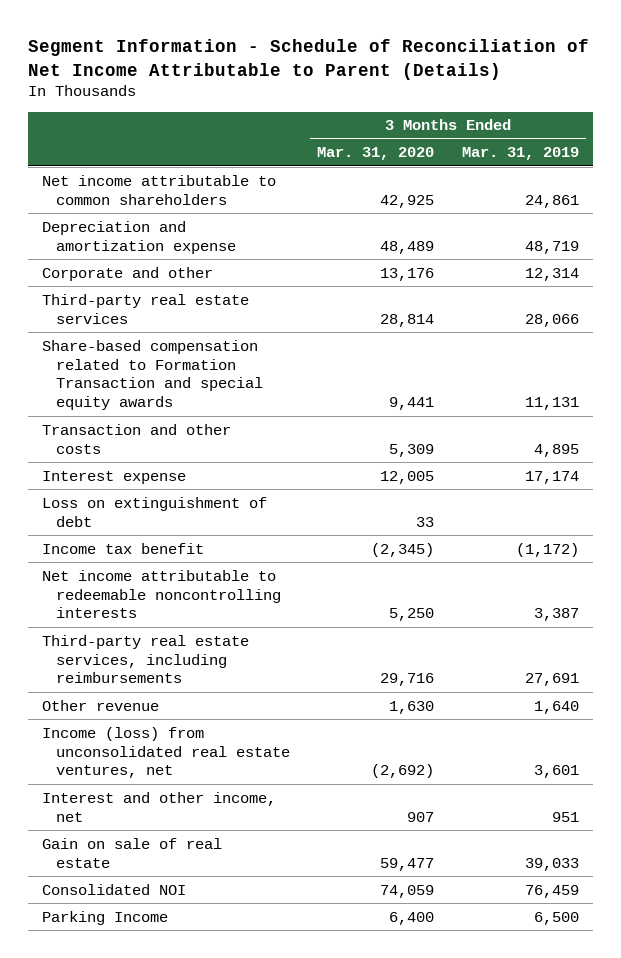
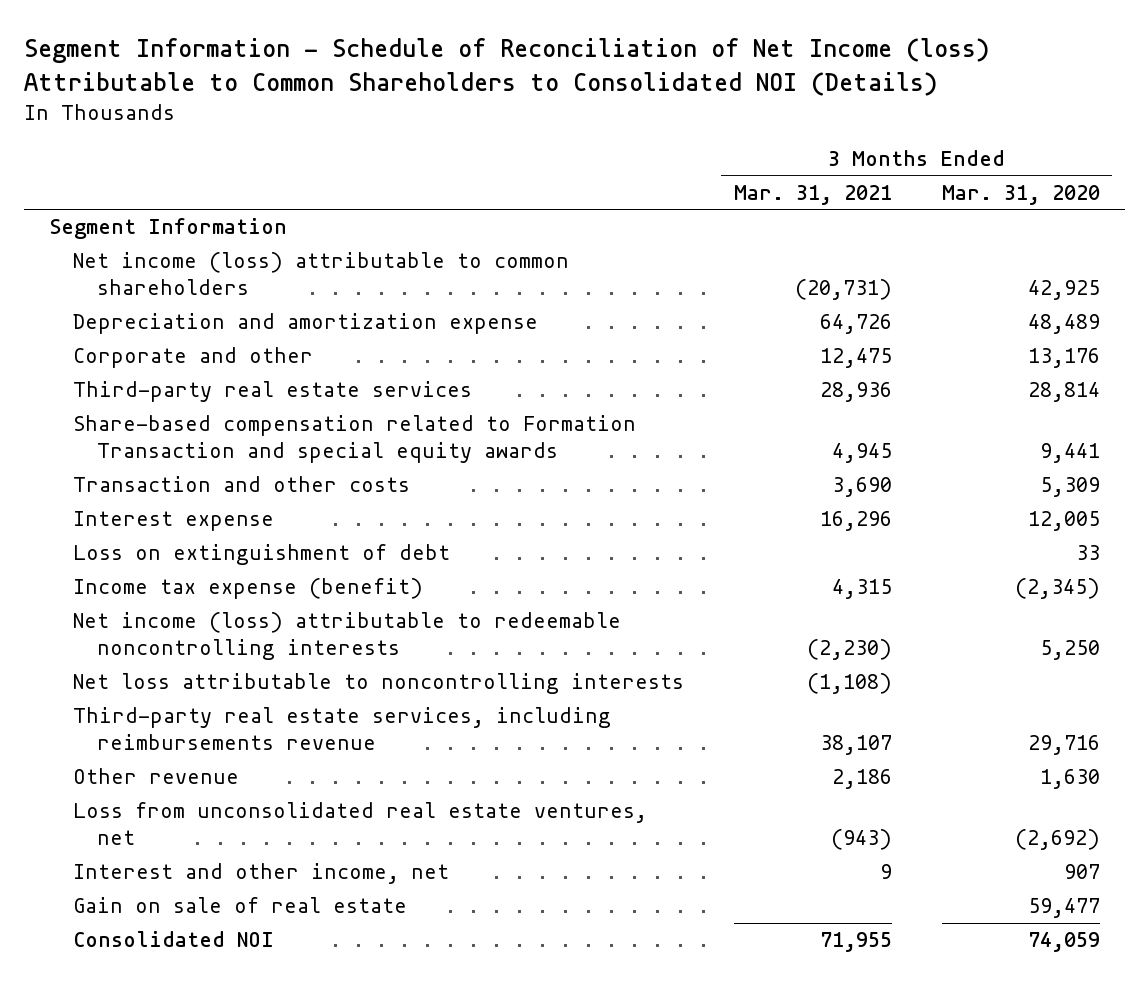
- Segment Information - Schedule of Reconciliation of Net Income Attributable to Parent (Details)
+ Segment Information - Schedule of Reconciliation of Net Income (loss) Attributable to Common Shareholders to Consolidated NOI (Details)
- | 3 Months Ended Mar. 31, 2020 | 3 Months Ended Mar. 31, 2019
+ | 3 Months Ended Mar. 31, 2021 | 3 Months Ended Mar. 31, 2020
- Net income attributable to common shareholders | 42,925 | 24,861
+ Segment Information
+ Net income (loss) attributable to common shareholders | (20,731) | 42,925
- Income tax benefit | (2,345) | (1,172)
- Net income attributable to redeemable noncontrolling interests | 5,250 | 3,387
- Third-party real estate services, including reimbursements | 29,716 | 27,691
+ Income tax expense (benefit) | 4,315 | (2,345)
+ Net income (loss) attributable to redeemable noncontrolling interests | (2,230) | 5,250
+ Net loss attributable to noncontrolling interests | (1,108) |
+ Third-party real estate services, including reimbursements revenue | 38,107 | 29,716
- Income (loss) from unconsolidated real estate ventures, net | (2,692) | 3,601
+ Loss from unconsolidated real estate ventures, net | (943) | (2,692)
- Parking Income | 6,400 | 6,500

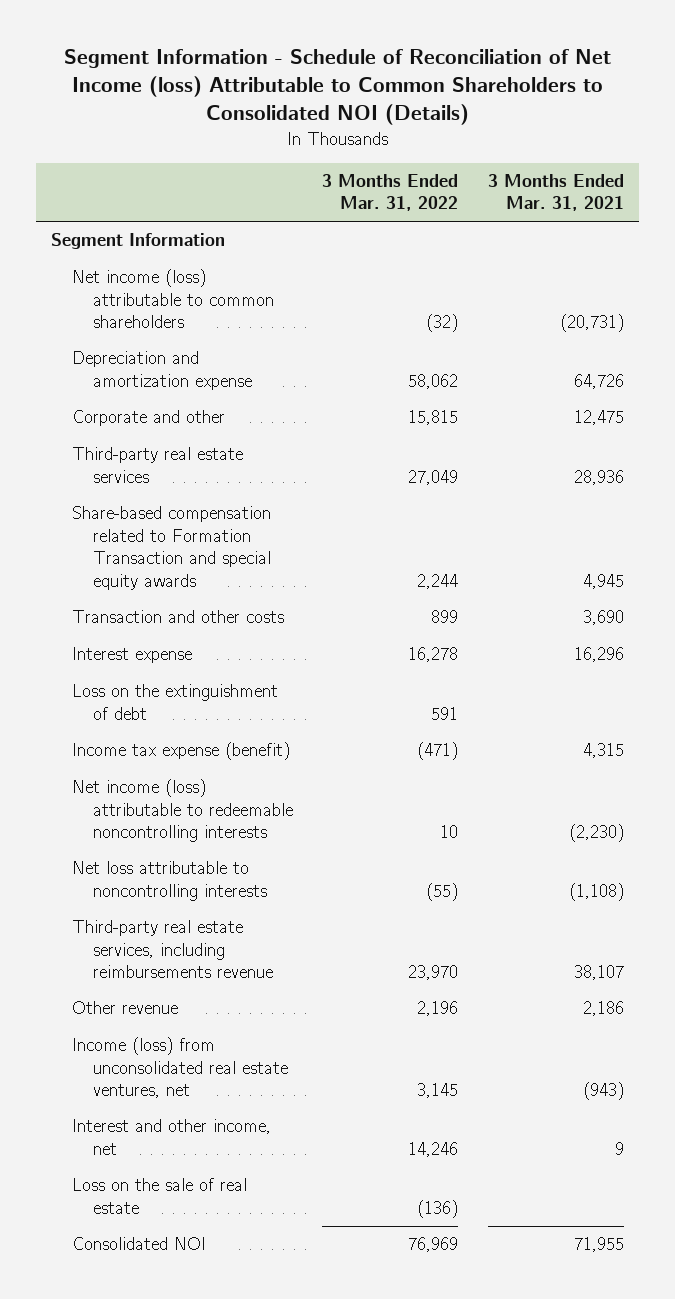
- | 3 Months Ended Mar. 31, 2021 | 3 Months Ended Mar. 31, 2020
+ | 3 Months Ended Mar. 31, 2022 | 3 Months Ended Mar. 31, 2021
- Loss on extinguishment of debt | | 33
+ Loss on the extinguishment of debt | 591 |
- Loss from unconsolidated real estate ventures, net | (943) | (2,692)
+ Income (loss) from unconsolidated real estate ventures, net | 3,145 | (943)
- Gain on sale of real estate | | 59,477
+ Loss on the sale of real estate | (136) |

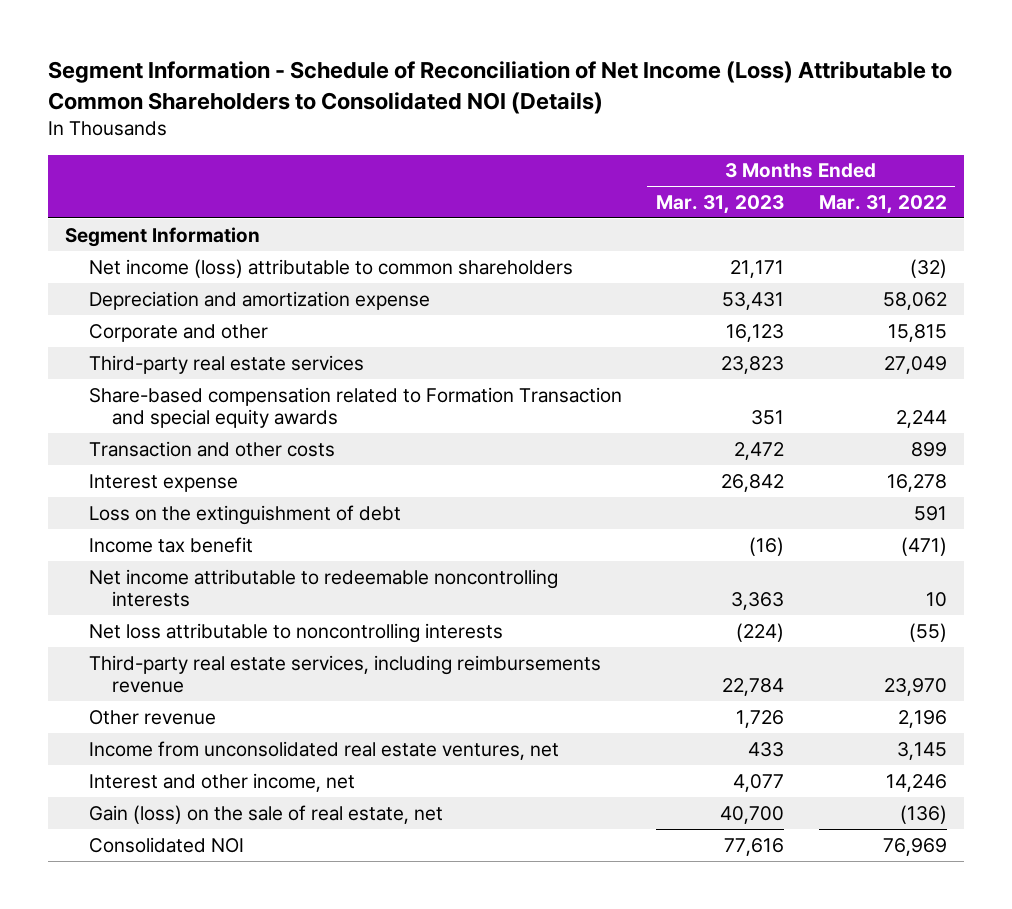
- Segment Information - Schedule of Reconciliation of Net Income (loss) Attributable to Common Shareholders to Consolidated NOI (Details)
+ Segment Information - Schedule of Reconciliation of Net Income (Loss) Attributable to Common Shareholders to Consolidated NOI (Details)
- | 3 Months Ended Mar. 31, 2022 | 3 Months Ended Mar. 31, 2021
+ | 3 Months Ended Mar. 31, 2023 | 3 Months Ended Mar. 31, 2022
- Income tax expense (benefit) | (471) | 4,315
- Net income (loss) attributable to redeemable noncontrolling interests | 10 | (2,230)
+ Income tax benefit | (16) | (471)
+ Net income attributable to redeemable noncontrolling interests | 3,363 | 10
- Income (loss) from unconsolidated real estate ventures, net | 3,145 | (943)
+ Income from unconsolidated real estate ventures, net | 433 | 3,145
- Loss on the sale of real estate | (136) |
+ Gain (loss) on the sale of real estate, net | 40,700 | (136)

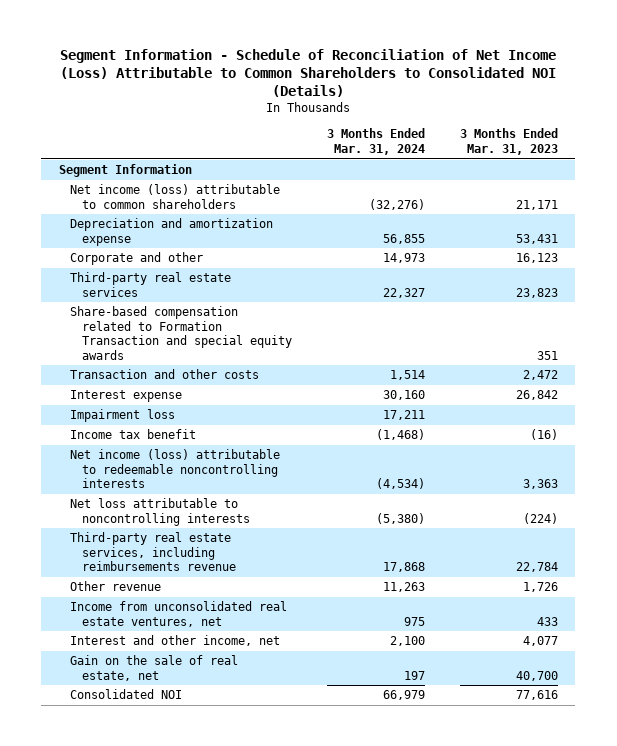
- | 3 Months Ended Mar. 31, 2023 | 3 Months Ended Mar. 31, 2022
+ | 3 Months Ended Mar. 31, 2024 | 3 Months Ended Mar. 31, 2023
- Loss on the extinguishment of debt | | 591
+ Impairment loss | 17,211 |
- Net income attributable to redeemable noncontrolling interests | 3,363 | 10
+ Net income (loss) attributable to redeemable noncontrolling interests | (4,534) | 3,363
- Gain (loss) on the sale of real estate, net | 40,700 | (136)
+ Gain on the sale of real estate, net | 197 | 40,700

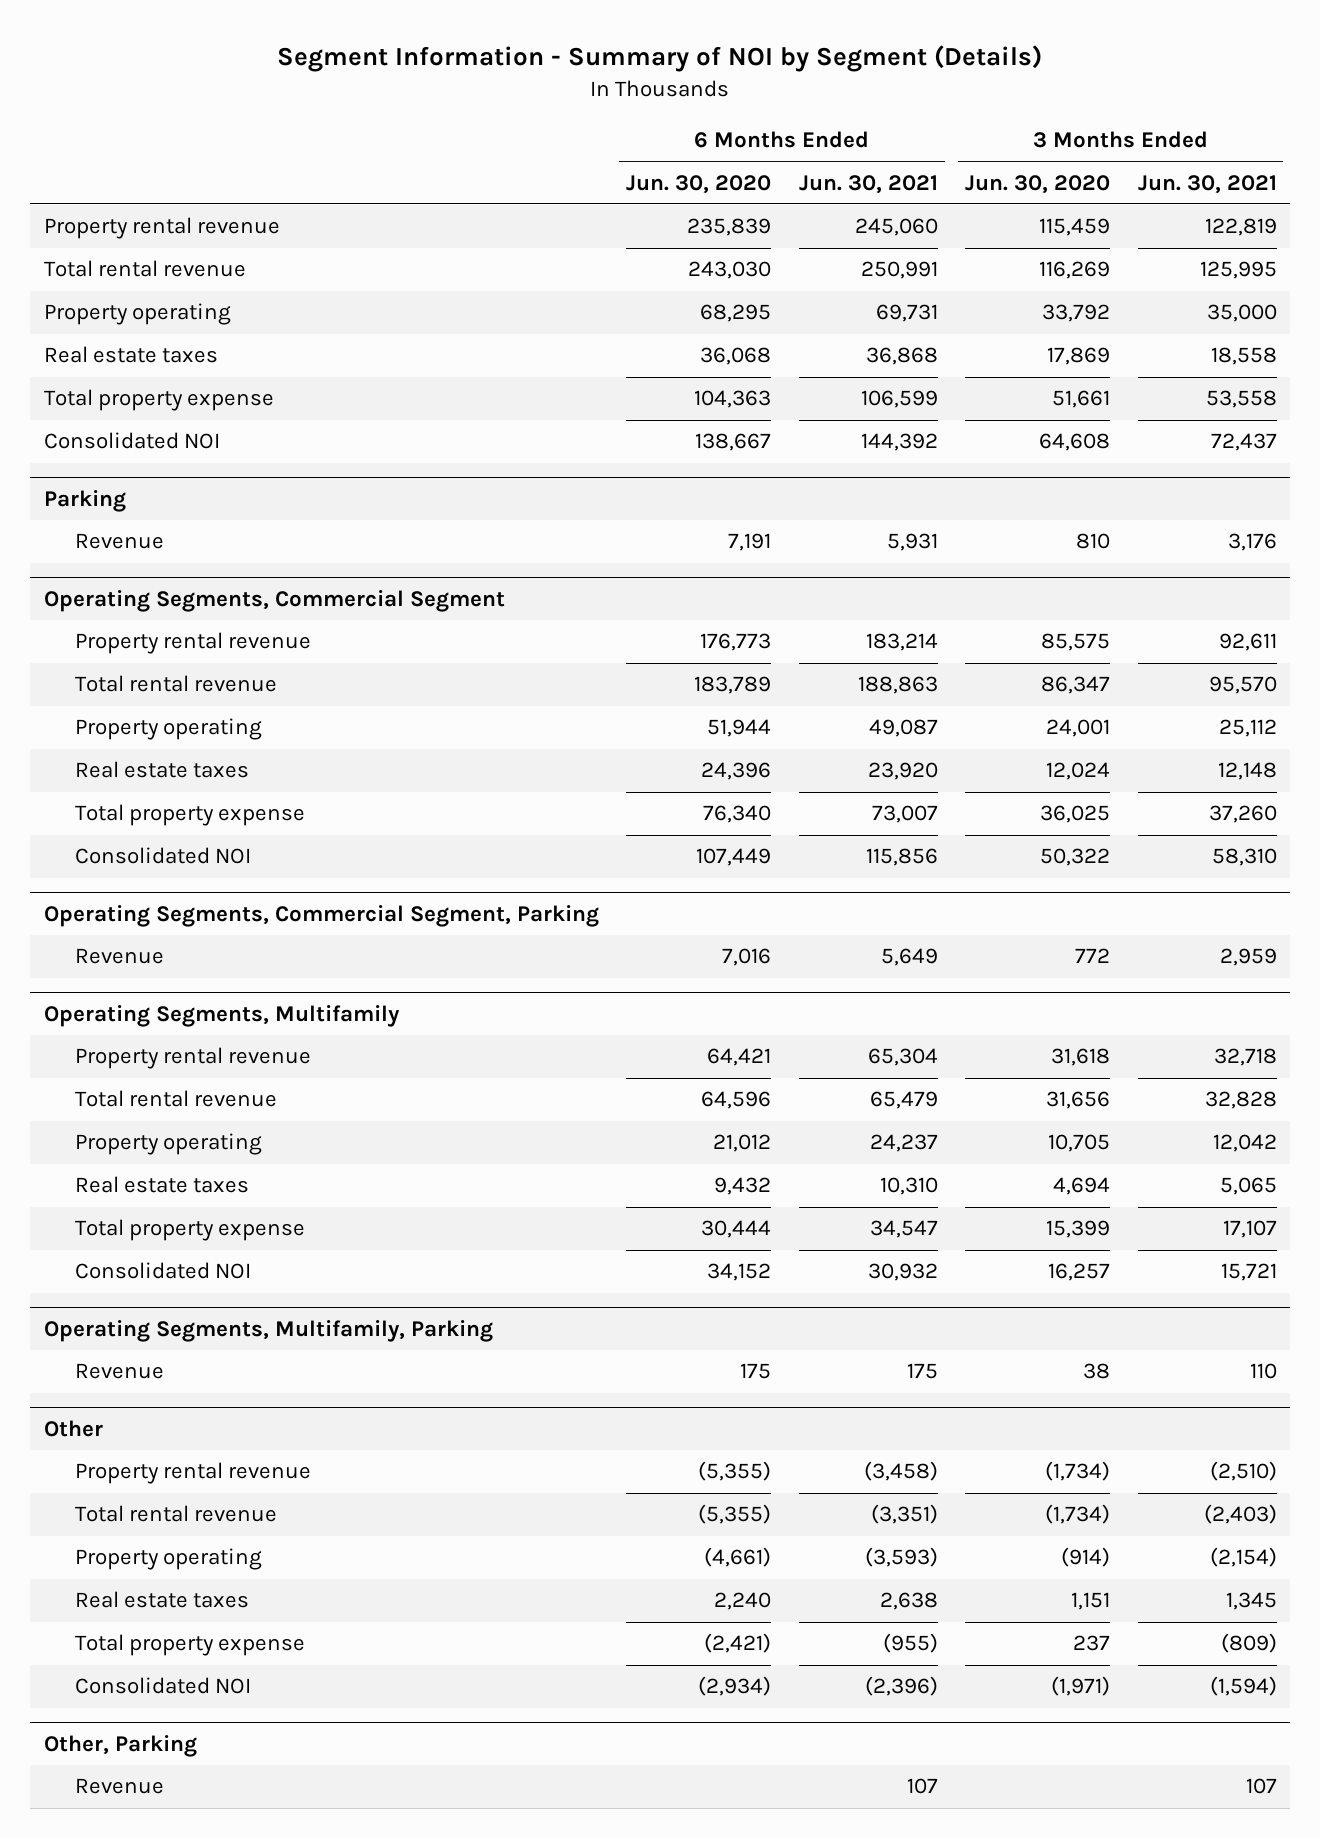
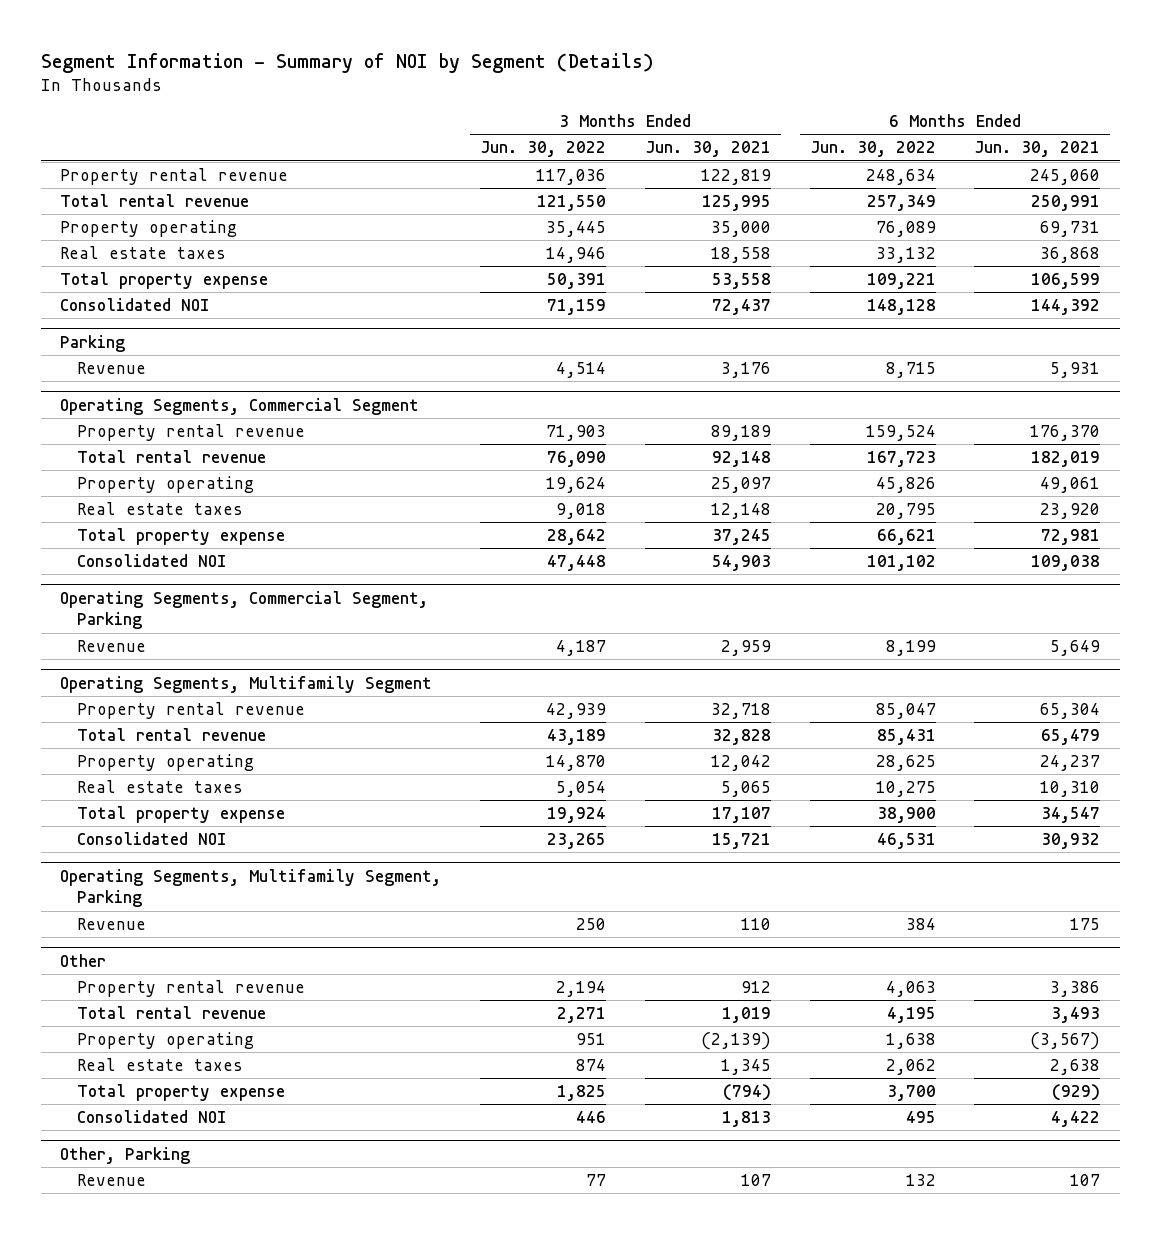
- | 6 Months Ended Jun. 30, 2020 | 6 Months Ended Jun. 30, 2021 | 3 Months Ended Jun. 30, 2020 | 3 Months Ended Jun. 30, 2021
+ | 3 Months Ended Jun. 30, 2022 | 3 Months Ended Jun. 30, 2021 | 6 Months Ended Jun. 30, 2022 | 6 Months Ended Jun. 30, 2021
@ Operating Segments, Commercial Segment
- Property rental revenue | 176,773 | 183,214 | 85,575 | 92,611
- Total rental revenue | 183,789 | 188,863 | 86,347 | 95,570
- Property operating | 51,944 | 49,087 | 24,001 | 25,112
+ Property rental revenue | 71,903 | 89,189 | 159,524 | 176,370
+ Total rental revenue | 76,090 | 92,148 | 167,723 | 182,019
+ Property operating | 19,624 | 25,097 | 45,826 | 49,061
- Total property expense | 76,340 | 73,007 | 36,025 | 37,260
- Consolidated NOI | 107,449 | 115,856 | 50,322 | 58,310
+ Total property expense | 28,642 | 37,245 | 66,621 | 72,981
+ Consolidated NOI | 47,448 | 54,903 | 101,102 | 109,038
- Operating Segments, Multifamily
+ Operating Segments, Multifamily Segment
- Operating Segments, Multifamily, Parking
+ Operating Segments, Multifamily Segment, Parking
@ Other
- Property rental revenue | (5,355) | (3,458) | (1,734) | (2,510)
- Total rental revenue | (5,355) | (3,351) | (1,734) | (2,403)
- Property operating | (4,661) | (3,593) | (914) | (2,154)
+ Property rental revenue | 2,194 | 912 | 4,063 | 3,386
+ Total rental revenue | 2,271 | 1,019 | 4,195 | 3,493
+ Property operating | 951 | (2,139) | 1,638 | (3,567)
- Total property expense | (2,421) | (955) | 237 | (809)
- Consolidated NOI | (2,934) | (2,396) | (1,971) | (1,594)
+ Total property expense | 1,825 | (794) | 3,700 | (929)
+ Consolidated NOI | 446 | 1,813 | 495 | 4,422

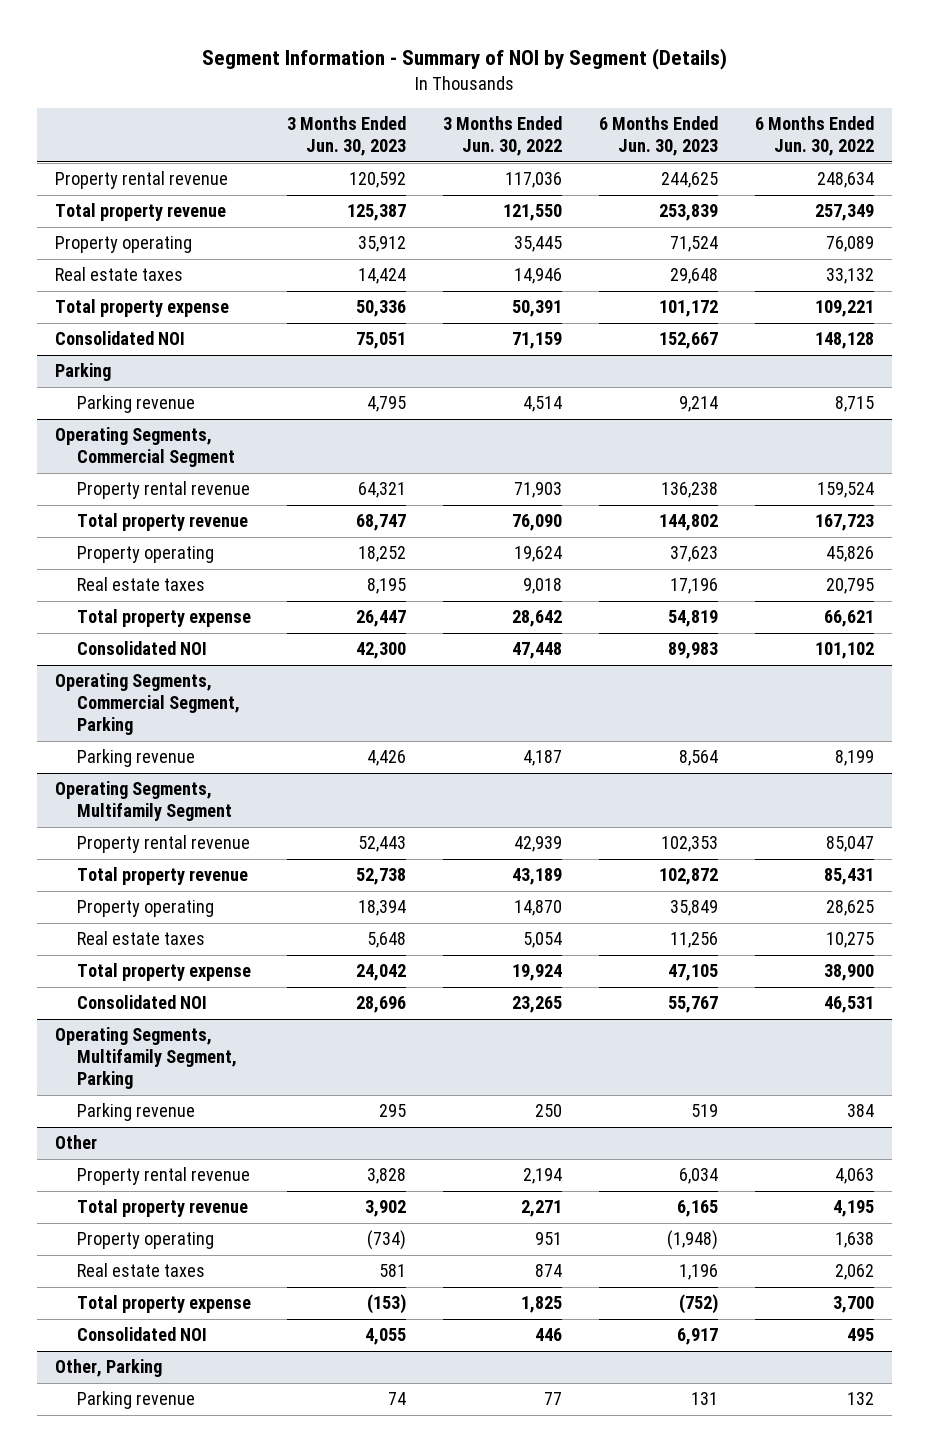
- | 3 Months Ended Jun. 30, 2022 | 3 Months Ended Jun. 30, 2021 | 6 Months Ended Jun. 30, 2022 | 6 Months Ended Jun. 30, 2021
+ | 3 Months Ended Jun. 30, 2023 | 3 Months Ended Jun. 30, 2022 | 6 Months Ended Jun. 30, 2023 | 6 Months Ended Jun. 30, 2022
- Total rental revenue | 121,550 | 125,995 | 257,349 | 250,991
+ Total property revenue | 125,387 | 121,550 | 253,839 | 257,349
@ Parking
- Revenue | 4,514 | 3,176 | 8,715 | 5,931
+ Parking revenue | 4,795 | 4,514 | 9,214 | 8,715
@ Operating Segments, Commercial Segment
- Total rental revenue | 76,090 | 92,148 | 167,723 | 182,019
+ Total property revenue | 68,747 | 76,090 | 144,802 | 167,723
@ Operating Segments, Commercial Segment, Parking
- Revenue | 4,187 | 2,959 | 8,199 | 5,649
+ Parking revenue | 4,426 | 4,187 | 8,564 | 8,199
@ Operating Segments, Multifamily Segment
- Total rental revenue | 43,189 | 32,828 | 85,431 | 65,479
+ Total property revenue | 52,738 | 43,189 | 102,872 | 85,431
@ Operating Segments, Multifamily Segment, Parking
- Revenue | 250 | 110 | 384 | 175
+ Parking revenue | 295 | 250 | 519 | 384
@ Other
- Total rental revenue | 2,271 | 1,019 | 4,195 | 3,493
+ Total property revenue | 3,902 | 2,271 | 6,165 | 4,195
@ Other, Parking
- Revenue | 77 | 107 | 132 | 107
+ Parking revenue | 74 | 77 | 131 | 132

